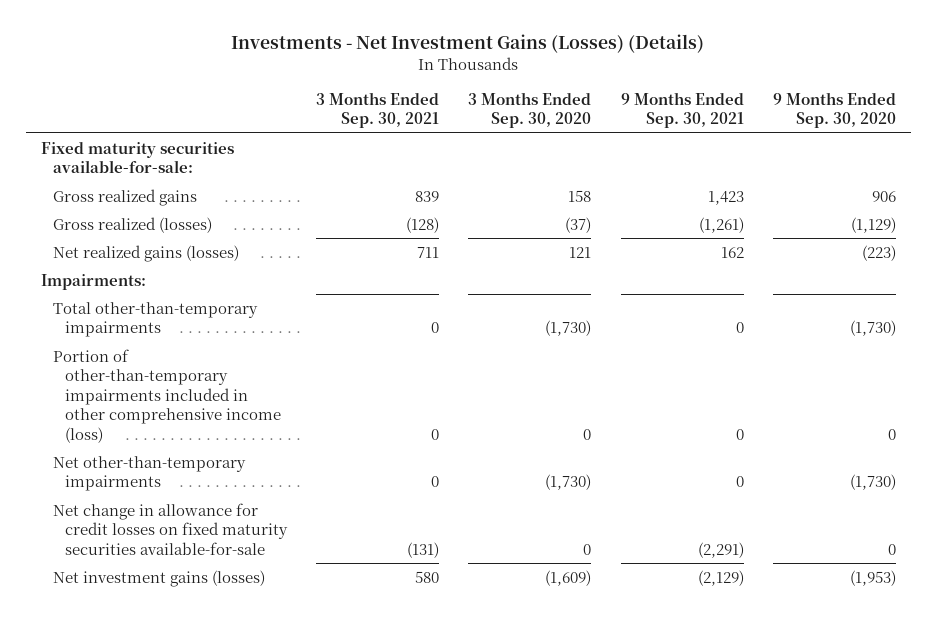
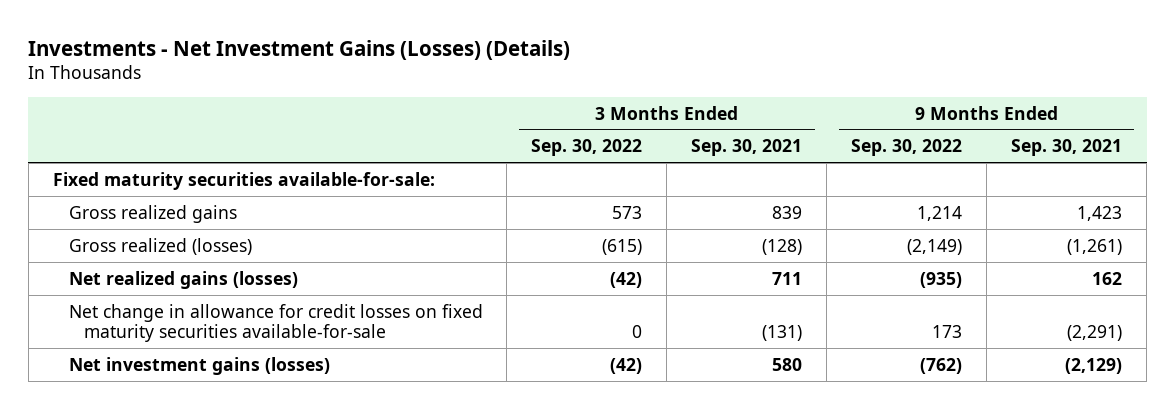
- | 3 Months Ended Sep. 30, 2021 | 3 Months Ended Sep. 30, 2020 | 9 Months Ended Sep. 30, 2021 | 9 Months Ended Sep. 30, 2020
+ | 3 Months Ended Sep. 30, 2022 | 3 Months Ended Sep. 30, 2021 | 9 Months Ended Sep. 30, 2022 | 9 Months Ended Sep. 30, 2021
- Impairments:
- Total other-than-temporary impairments | 0 | (1,730) | 0 | (1,730)
- Portion of other-than-temporary impairments included in other comprehensive income (loss) | 0 | 0 | 0 | 0
- Net other-than-temporary impairments | 0 | (1,730) | 0 | (1,730)

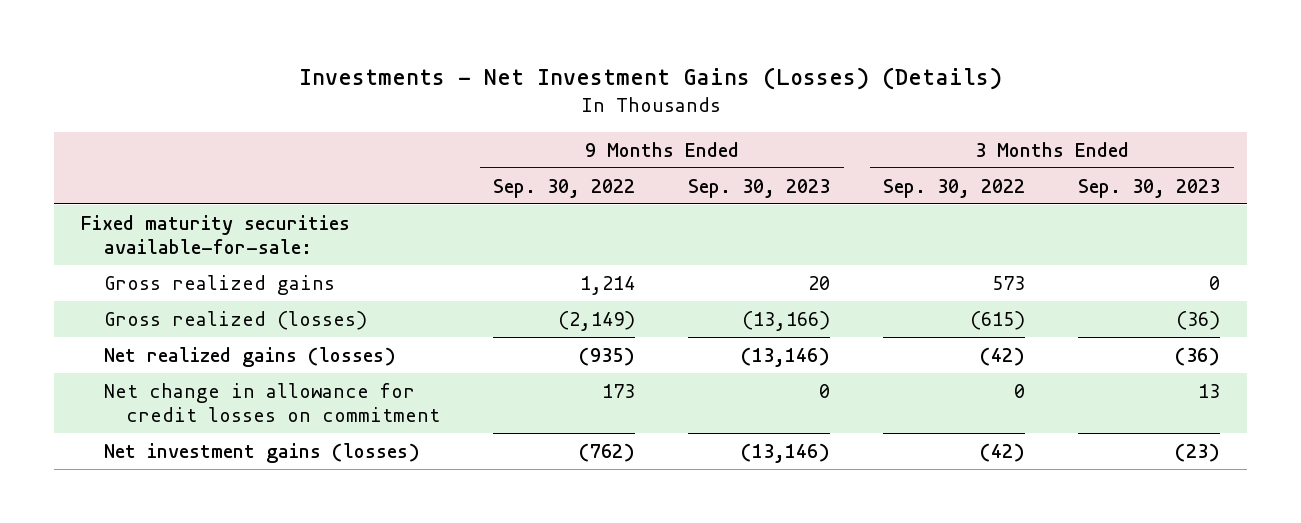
- | 3 Months Ended Sep. 30, 2022 | 3 Months Ended Sep. 30, 2021 | 9 Months Ended Sep. 30, 2022 | 9 Months Ended Sep. 30, 2021
+ | 9 Months Ended Sep. 30, 2022 | 9 Months Ended Sep. 30, 2023 | 3 Months Ended Sep. 30, 2022 | 3 Months Ended Sep. 30, 2023
- Net change in allowance for credit losses on fixed maturity securities available-for-sale | 0 | (131) | 173 | (2,291)
+ Net change in allowance for credit losses on commitment | 173 | 0 | 0 | 13

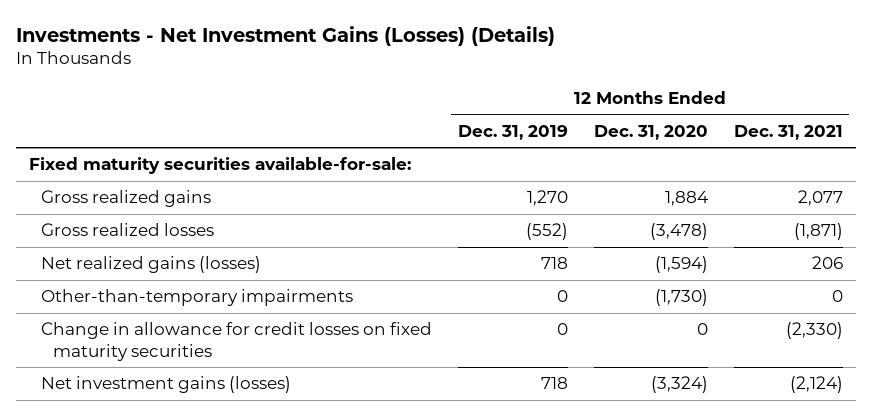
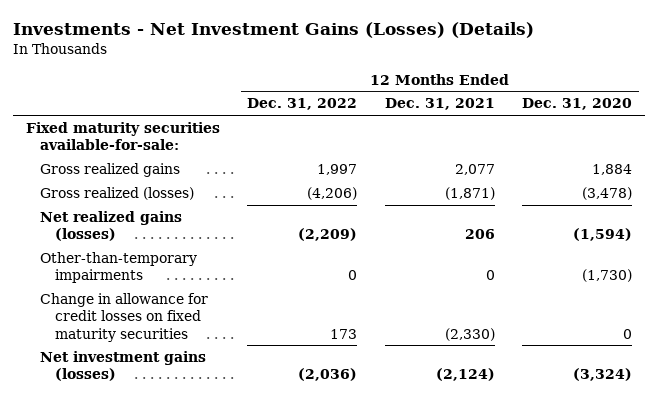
- | 12 Months Ended Dec. 31, 2019 | 12 Months Ended Dec. 31, 2020 | 12 Months Ended Dec. 31, 2021
+ | 12 Months Ended Dec. 31, 2022 | 12 Months Ended Dec. 31, 2021 | 12 Months Ended Dec. 31, 2020
- Gross realized losses | (552) | (3,478) | (1,871)
+ Gross realized (losses) | (4,206) | (1,871) | (3,478)

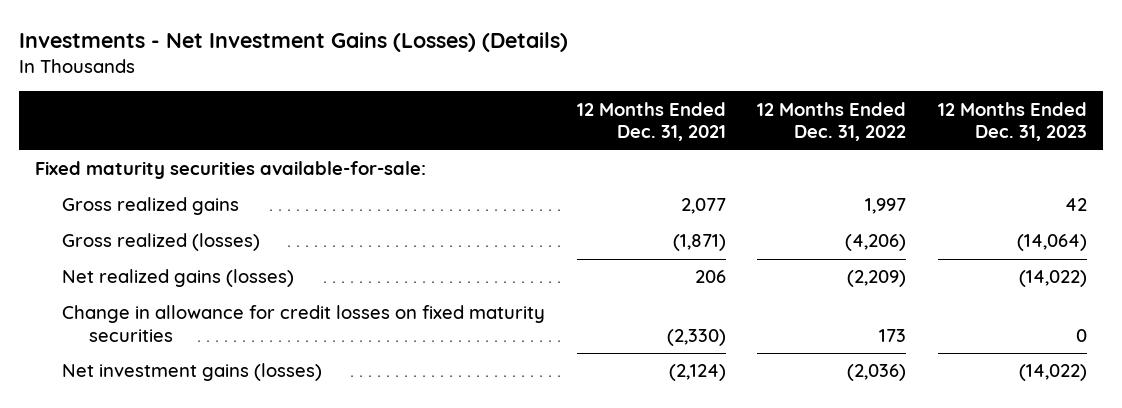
- | 12 Months Ended Dec. 31, 2022 | 12 Months Ended Dec. 31, 2021 | 12 Months Ended Dec. 31, 2020
+ | 12 Months Ended Dec. 31, 2021 | 12 Months Ended Dec. 31, 2022 | 12 Months Ended Dec. 31, 2023
- Other-than-temporary impairments | 0 | 0 | (1,730)

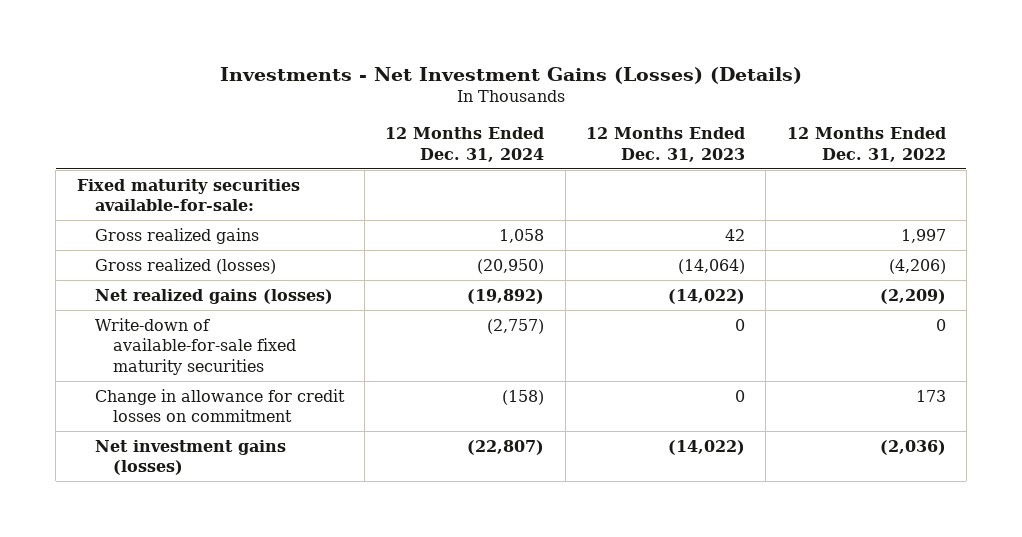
- | 12 Months Ended Dec. 31, 2021 | 12 Months Ended Dec. 31, 2022 | 12 Months Ended Dec. 31, 2023
+ | 12 Months Ended Dec. 31, 2024 | 12 Months Ended Dec. 31, 2023 | 12 Months Ended Dec. 31, 2022
- Change in allowance for credit losses on fixed maturity securities | (2,330) | 173 | 0
+ Write-down of available-for-sale fixed maturity securities | (2,757) | 0 | 0
+ Change in allowance for credit losses on commitment | (158) | 0 | 173

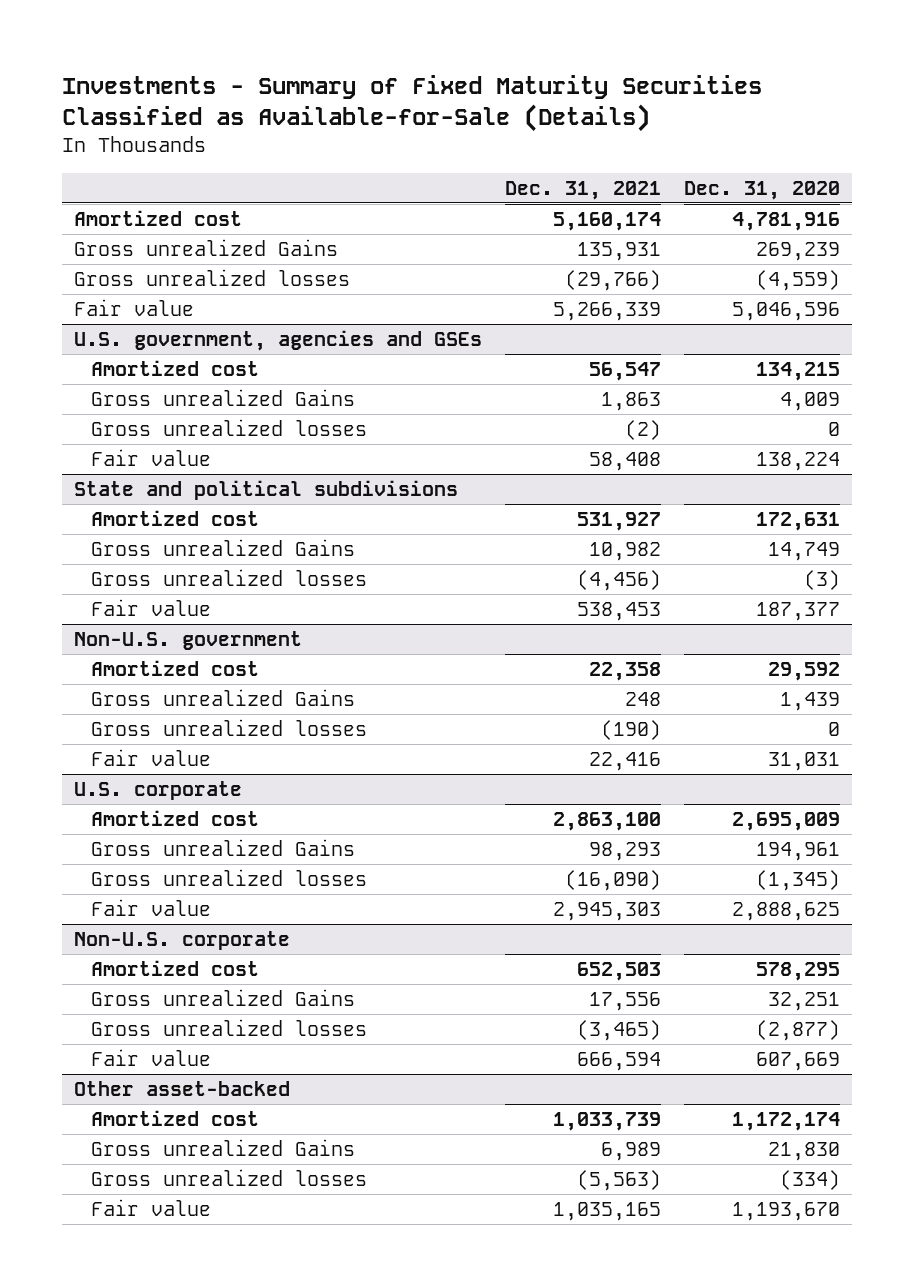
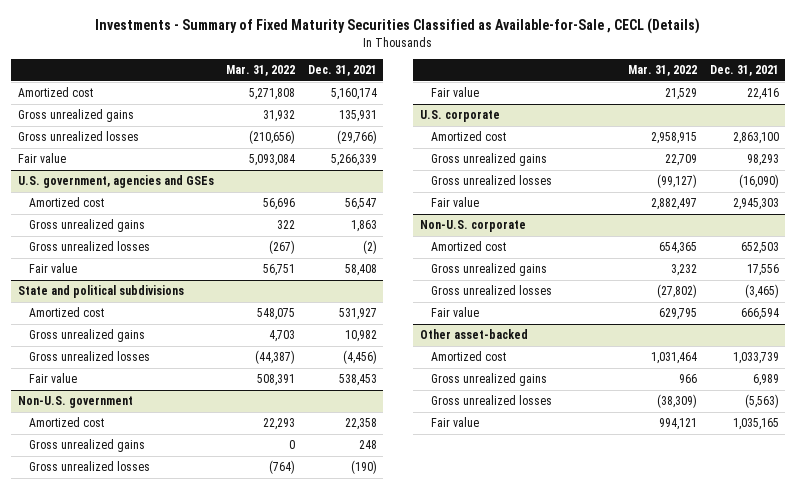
- Investments - Summary of Fixed Maturity Securities Classified as Available-for-Sale (Details)
+ Investments - Summary of Fixed Maturity Securities Classified as Available-for-Sale , CECL (Details)
- | Dec. 31, 2021 | Dec. 31, 2020
+ | Mar. 31, 2022 | Dec. 31, 2021
- Gross unrealized Gains | 135,931 | 269,239
+ Gross unrealized gains | 31,932 | 135,931
@ U.S. government, agencies and GSEs
- Gross unrealized Gains | 1,863 | 4,009
+ Gross unrealized gains | 322 | 1,863
@ State and political subdivisions
- Gross unrealized Gains | 10,982 | 14,749
+ Gross unrealized gains | 4,703 | 10,982
@ Non-U.S. government
- Gross unrealized Gains | 248 | 1,439
+ Gross unrealized gains | 0 | 248
@ U.S. corporate
- Gross unrealized Gains | 98,293 | 194,961
+ Gross unrealized gains | 22,709 | 98,293
@ Non-U.S. corporate
- Gross unrealized Gains | 17,556 | 32,251
+ Gross unrealized gains | 3,232 | 17,556
@ Other asset-backed
- Gross unrealized Gains | 6,989 | 21,830
+ Gross unrealized gains | 966 | 6,989

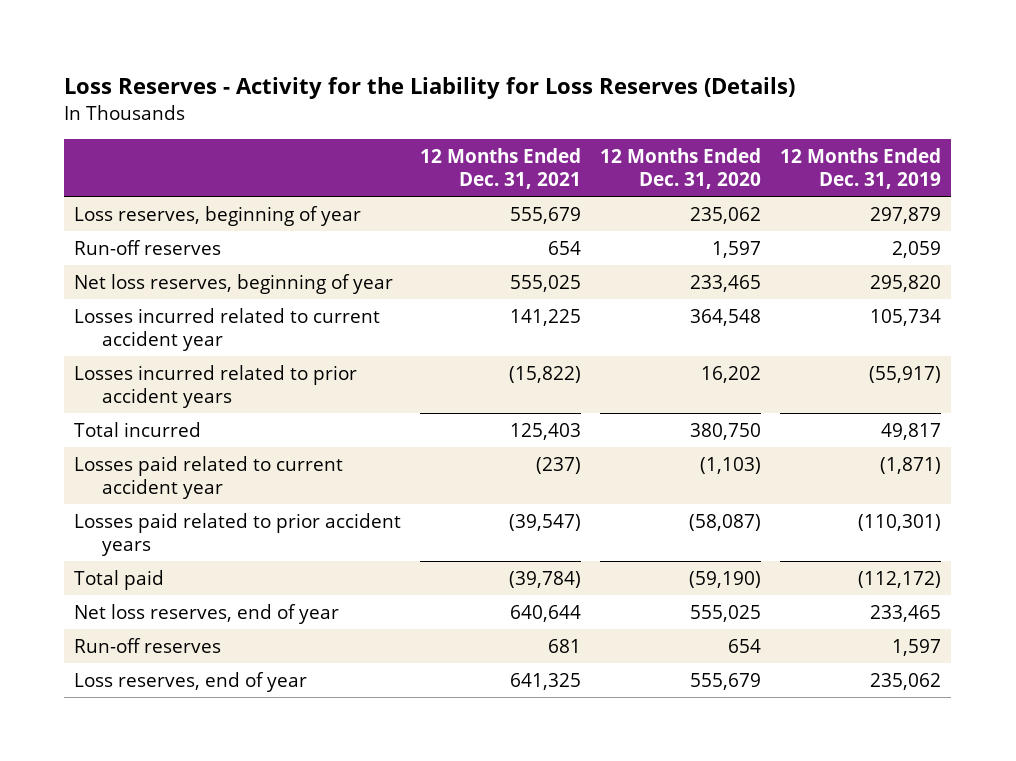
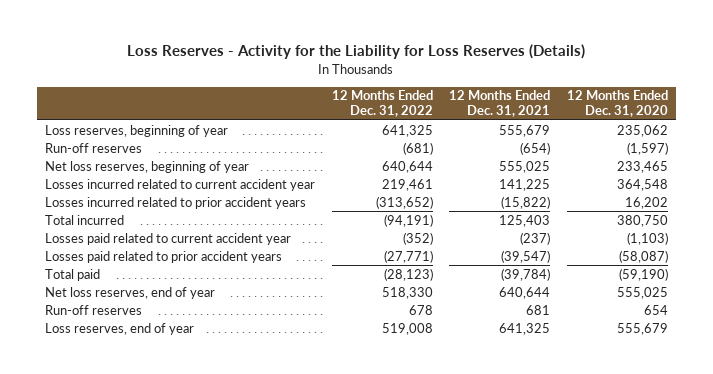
- | 12 Months Ended Dec. 31, 2021 | 12 Months Ended Dec. 31, 2020 | 12 Months Ended Dec. 31, 2019
+ | 12 Months Ended Dec. 31, 2022 | 12 Months Ended Dec. 31, 2021 | 12 Months Ended Dec. 31, 2020
- Run-off reserves | 654 | 1,597 | 2,059
+ Run-off reserves | (681) | (654) | (1,597)

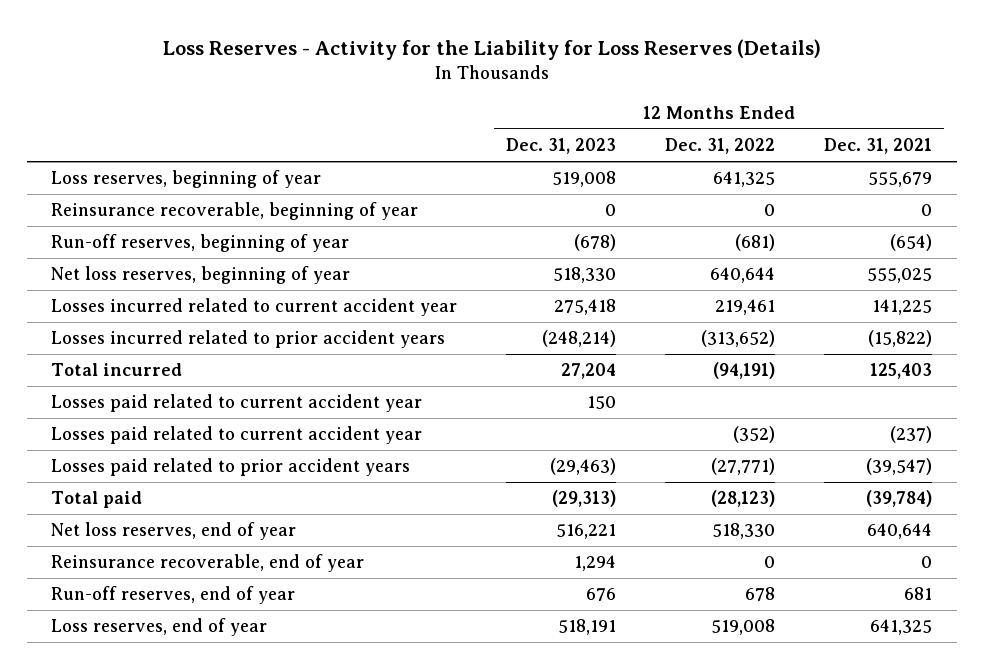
- | 12 Months Ended Dec. 31, 2022 | 12 Months Ended Dec. 31, 2021 | 12 Months Ended Dec. 31, 2020
+ | 12 Months Ended Dec. 31, 2023 | 12 Months Ended Dec. 31, 2022 | 12 Months Ended Dec. 31, 2021
- Run-off reserves | (681) | (654) | (1,597)
+ Reinsurance recoverable, beginning of year | 0 | 0 | 0
+ Run-off reserves, beginning of year | (678) | (681) | (654)
+ Losses paid related to current accident year | 150 | |
- Run-off reserves | 678 | 681 | 654
+ Reinsurance recoverable, end of year | 1,294 | 0 | 0
+ Run-off reserves, end of year | 676 | 678 | 681

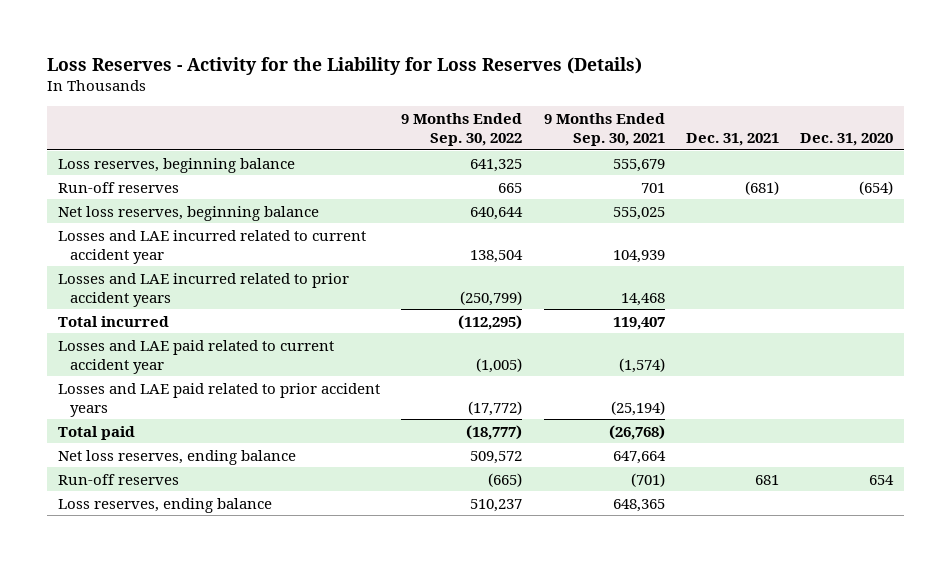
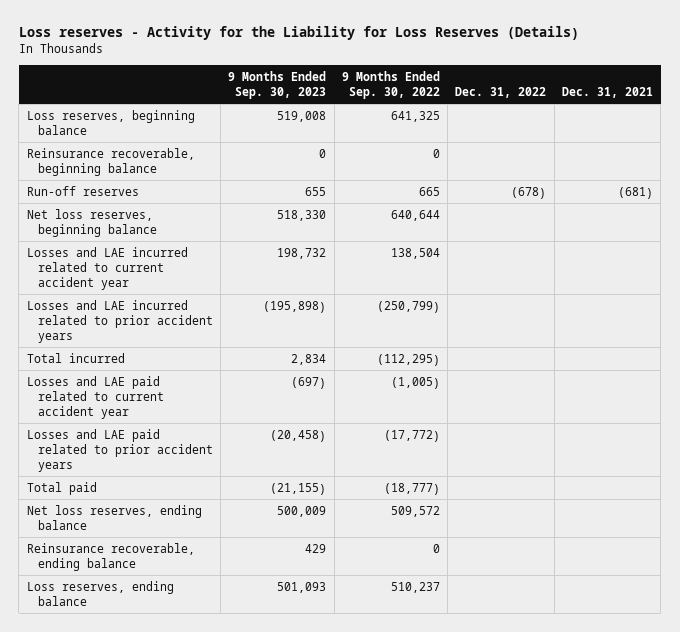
- Loss Reserves - Activity for the Liability for Loss Reserves (Details)
+ Loss reserves - Activity for the Liability for Loss Reserves (Details)
- | 9 Months Ended Sep. 30, 2022 | 9 Months Ended Sep. 30, 2021 | Dec. 31, 2021 | Dec. 31, 2020
+ | 9 Months Ended Sep. 30, 2023 | 9 Months Ended Sep. 30, 2022 | Dec. 31, 2022 | Dec. 31, 2021
+ Reinsurance recoverable, beginning balance | 0 | 0 | |
- Run-off reserves | (665) | (701) | 681 | 654
+ Reinsurance recoverable, ending balance | 429 | 0 | |

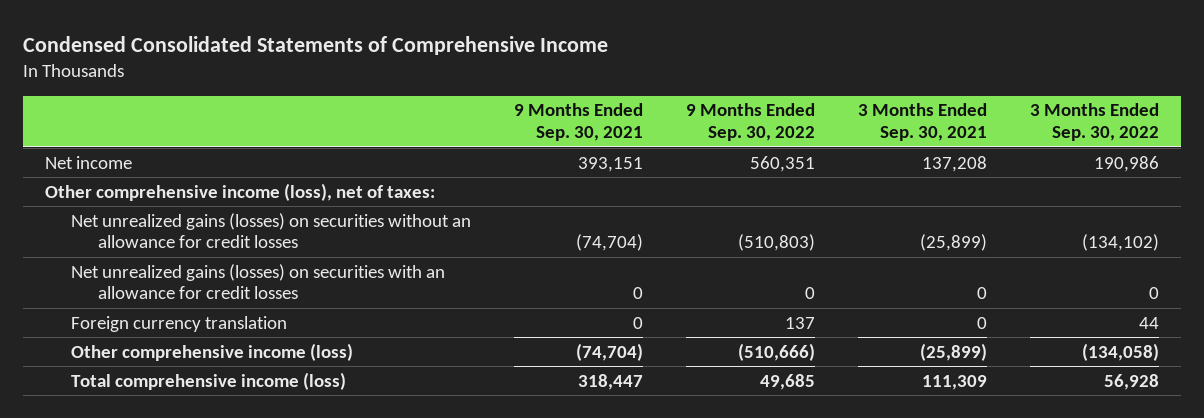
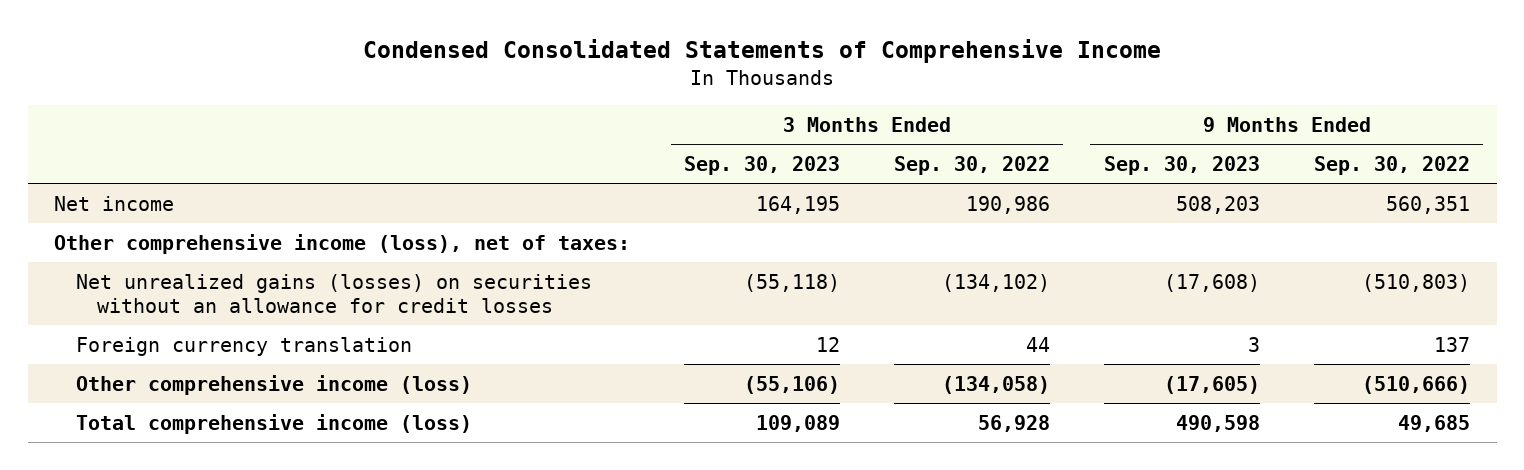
- | 9 Months Ended Sep. 30, 2021 | 9 Months Ended Sep. 30, 2022 | 3 Months Ended Sep. 30, 2021 | 3 Months Ended Sep. 30, 2022
+ | 3 Months Ended Sep. 30, 2023 | 3 Months Ended Sep. 30, 2022 | 9 Months Ended Sep. 30, 2023 | 9 Months Ended Sep. 30, 2022
- Net unrealized gains (losses) on securities with an allowance for credit losses | 0 | 0 | 0 | 0

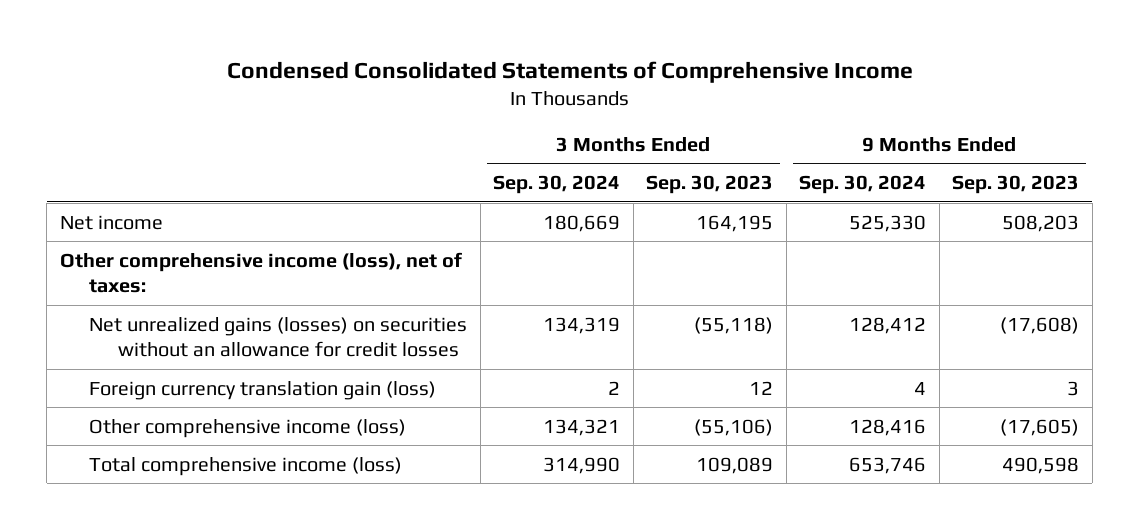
- | 3 Months Ended Sep. 30, 2023 | 3 Months Ended Sep. 30, 2022 | 9 Months Ended Sep. 30, 2023 | 9 Months Ended Sep. 30, 2022
+ | 3 Months Ended Sep. 30, 2024 | 3 Months Ended Sep. 30, 2023 | 9 Months Ended Sep. 30, 2024 | 9 Months Ended Sep. 30, 2023
- Foreign currency translation | 12 | 44 | 3 | 137
+ Foreign currency translation gain (loss) | 2 | 12 | 4 | 3

